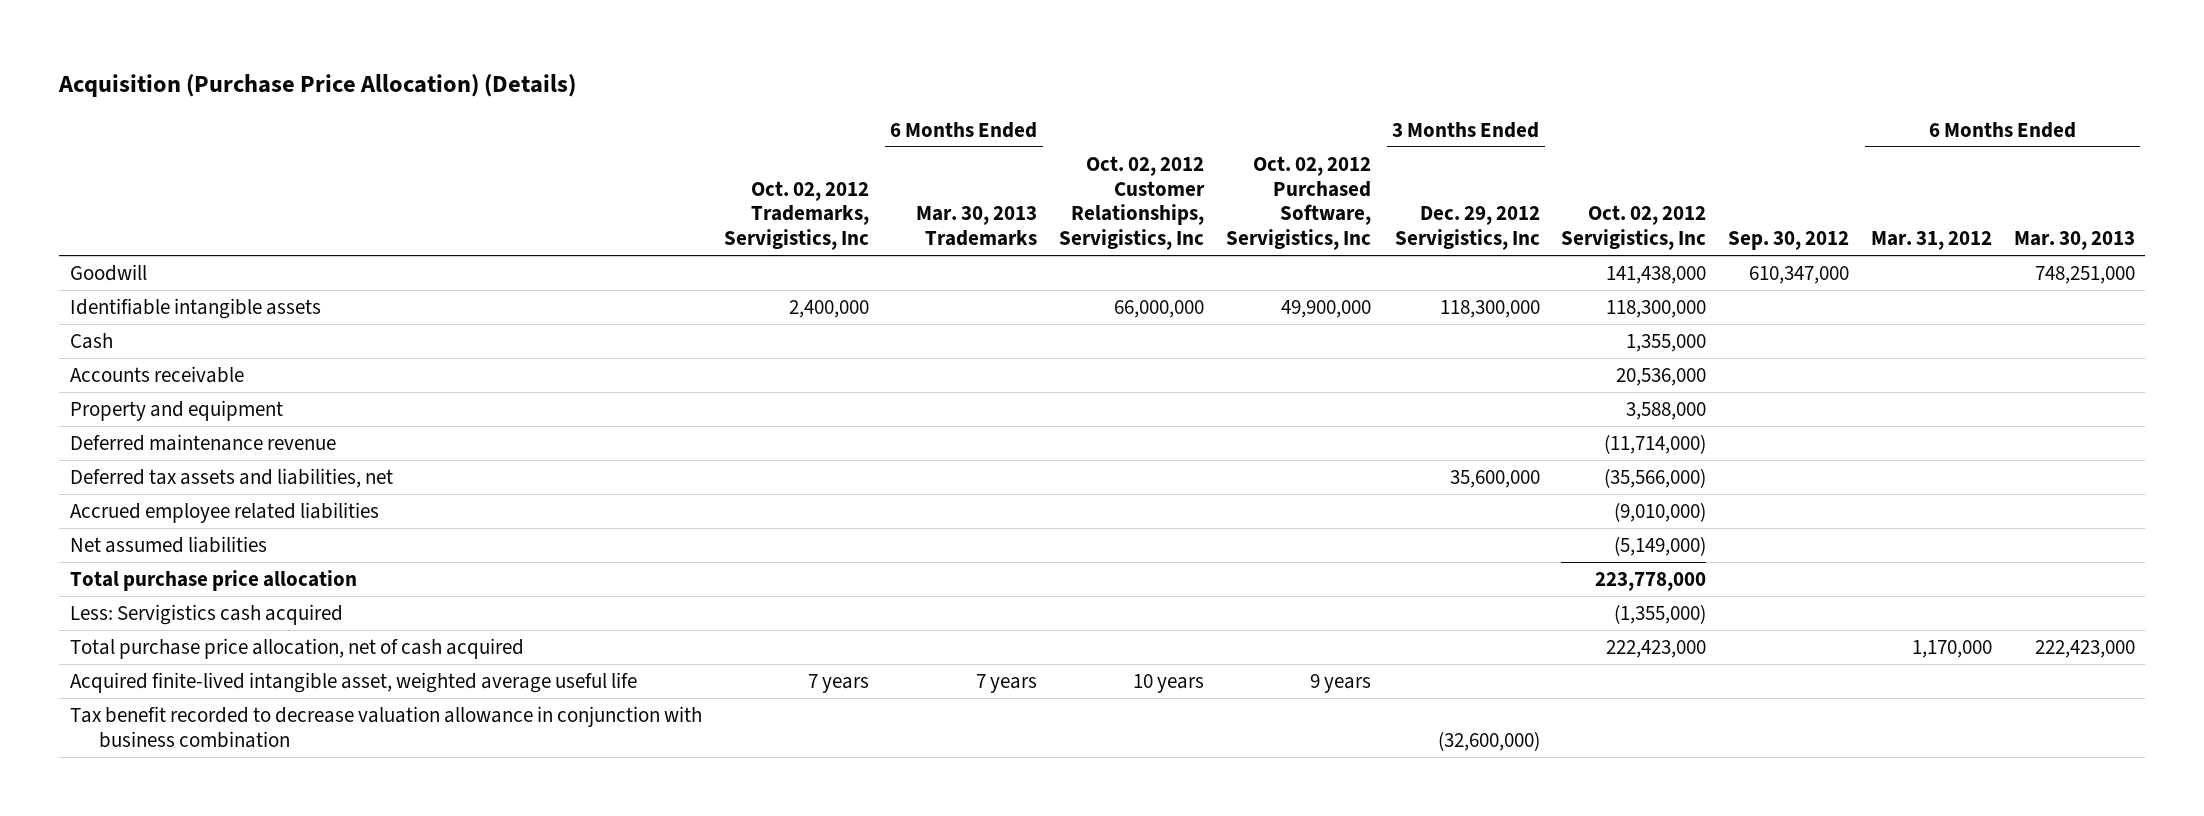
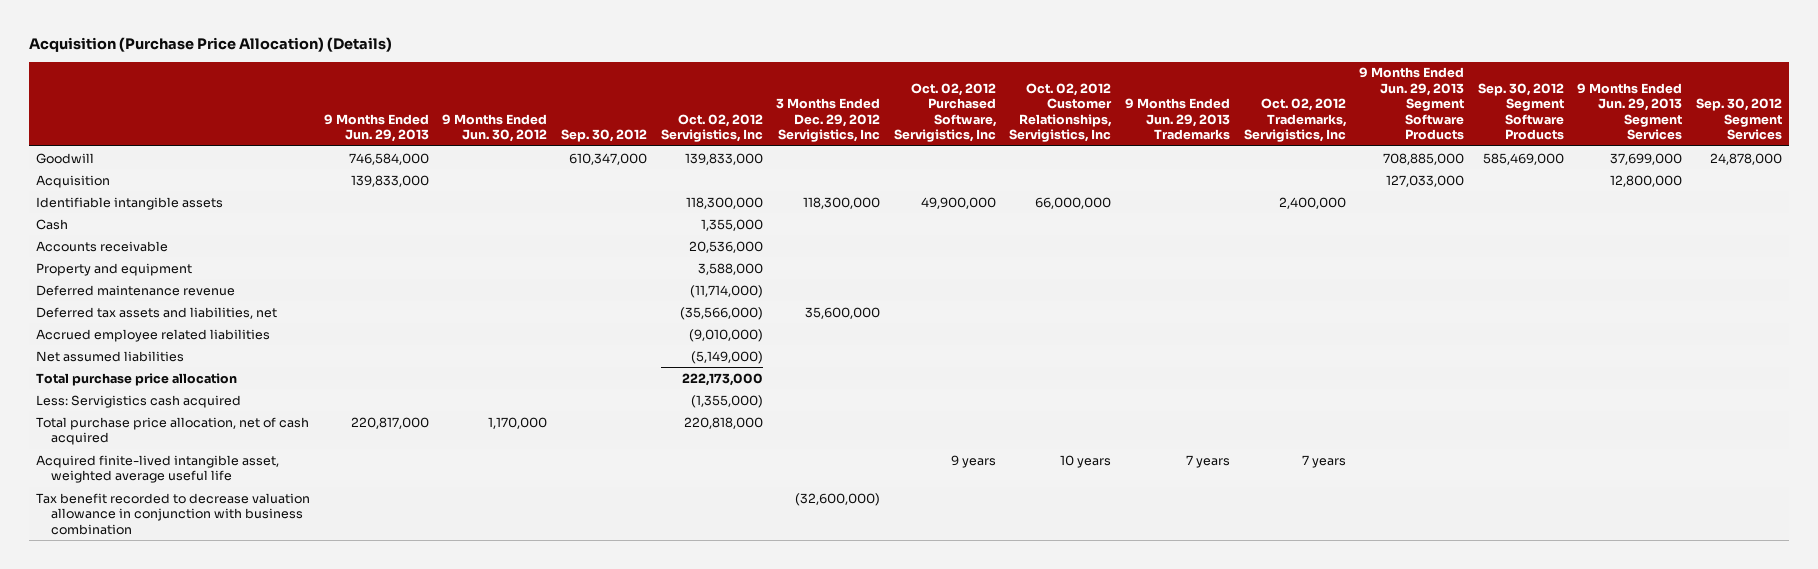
- | Oct. 02, 2012 Trademarks, Servigistics, Inc | 6 Months Ended Mar. 30, 2013 Trademarks | Oct. 02, 2012 Customer Relationships, Servigistics, Inc | Oct. 02, 2012 Purchased Software, Servigistics, Inc | 3 Months Ended Dec. 29, 2012 Servigistics, Inc | Oct. 02, 2012 Servigistics, Inc | Sep. 30, 2012 | 6 Months Ended Mar. 31, 2012 | 6 Months Ended Mar. 30, 2013
+ | 9 Months Ended Jun. 29, 2013 | 9 Months Ended Jun. 30, 2012 | Sep. 30, 2012 | Oct. 02, 2012 Servigistics, Inc | 3 Months Ended Dec. 29, 2012 Servigistics, Inc | Oct. 02, 2012 Purchased Software, Servigistics, Inc | Oct. 02, 2012 Customer Relationships, Servigistics, Inc | 9 Months Ended Jun. 29, 2013 Trademarks | Oct. 02, 2012 Trademarks, Servigistics, Inc | 9 Months Ended Jun. 29, 2013 Segment Software Products | Sep. 30, 2012 Segment Software Products | 9 Months Ended Jun. 29, 2013 Segment Services | Sep. 30, 2012 Segment Services
- Goodwill | | | | | | 141,438,000 | 610,347,000 | | 748,251,000
+ Goodwill | 746,584,000 | | 610,347,000 | 139,833,000 | | | | | | 708,885,000 | 585,469,000 | 37,699,000 | 24,878,000
+ Acquisition | 139,833,000 | | | | | | | | | 127,033,000 | | 12,800,000 |
- Total purchase price allocation | | | | | | 223,778,000 | | |
+ Total purchase price allocation | | | | 222,173,000 | | | | | | | | |
- Total purchase price allocation, net of cash acquired | | | | | | 222,423,000 | | 1,170,000 | 222,423,000
+ Total purchase price allocation, net of cash acquired | 220,817,000 | 1,170,000 | | 220,818,000 | | | | | | | | |

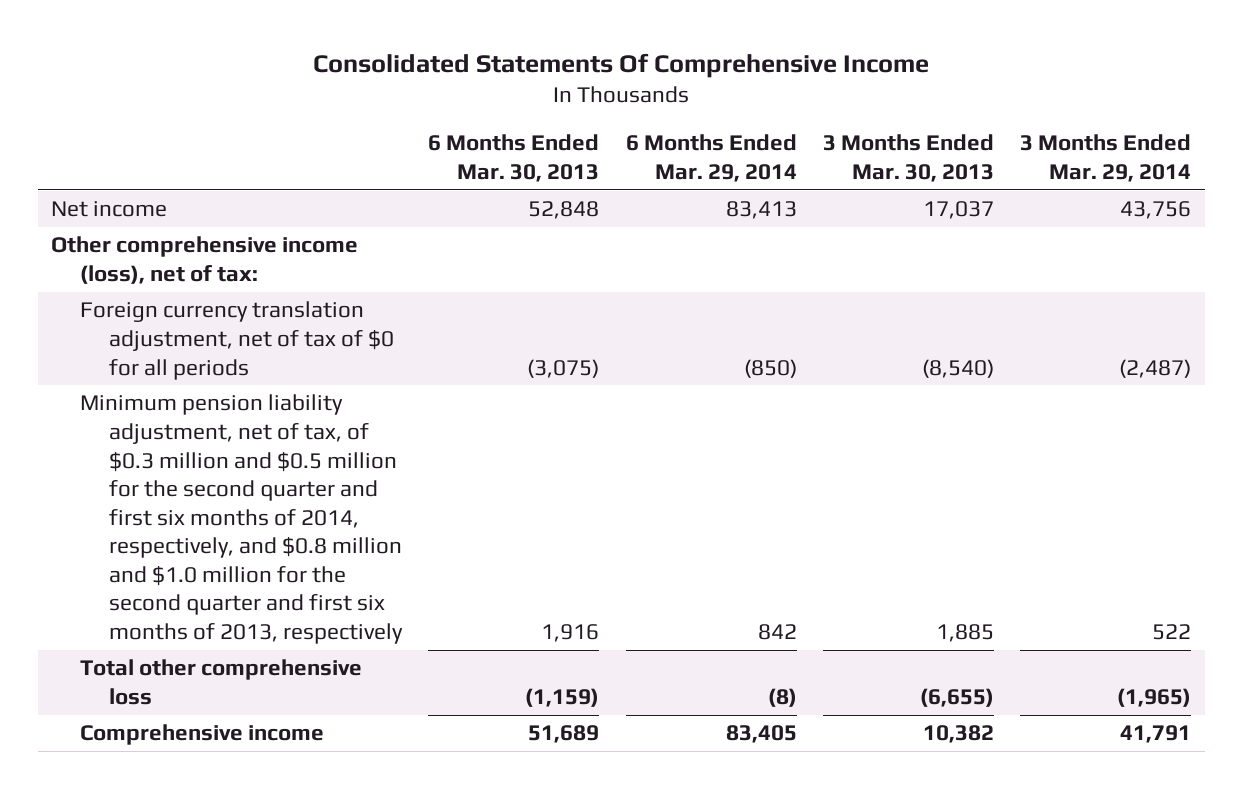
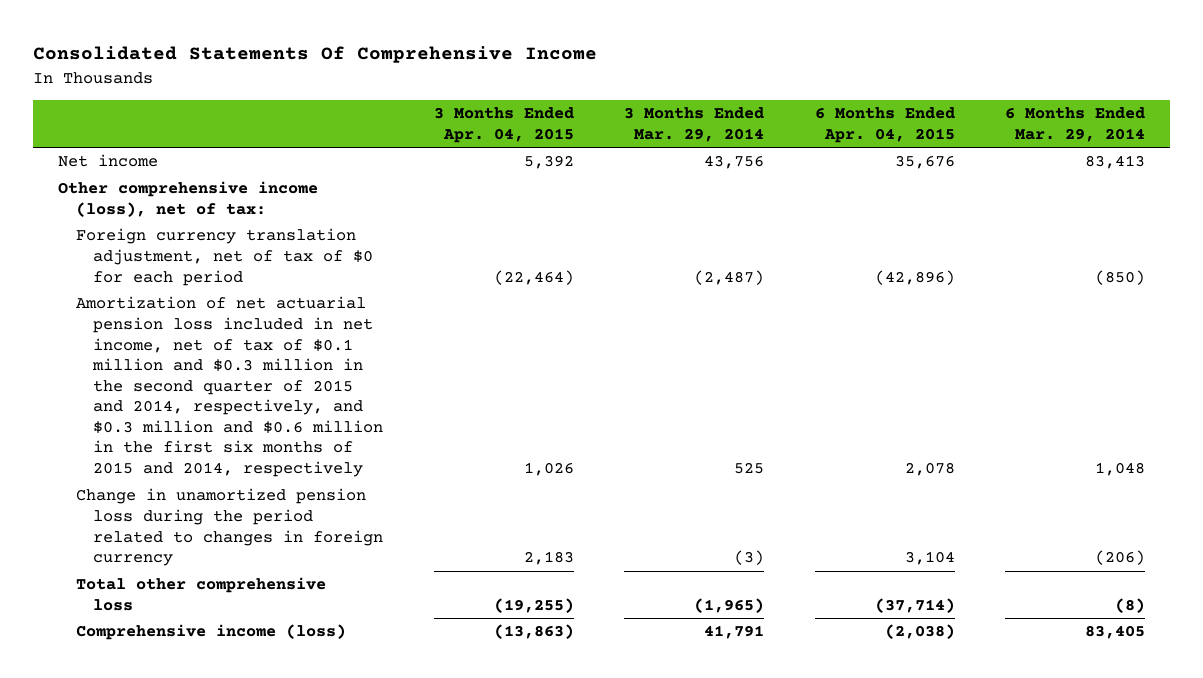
- | 6 Months Ended Mar. 30, 2013 | 6 Months Ended Mar. 29, 2014 | 3 Months Ended Mar. 30, 2013 | 3 Months Ended Mar. 29, 2014
+ | 3 Months Ended Apr. 04, 2015 | 3 Months Ended Mar. 29, 2014 | 6 Months Ended Apr. 04, 2015 | 6 Months Ended Mar. 29, 2014
- Foreign currency translation adjustment, net of tax of $0 for all periods | (3,075) | (850) | (8,540) | (2,487)
- Minimum pension liability adjustment, net of tax, of $0.3 million and $0.5 million for the second quarter and first six months of 2014, respectively, and $0.8 million and $1.0 million for the second quarter and first six months of 2013, respectively | 1,916 | 842 | 1,885 | 522
+ Foreign currency translation adjustment, net of tax of $0 for each period | (22,464) | (2,487) | (42,896) | (850)
+ Amortization of net actuarial pension loss included in net income, net of tax of $0.1 million and $0.3 million in the second quarter of 2015 and 2014, respectively, and $0.3 million and $0.6 million in the first six months of 2015 and 2014, respectively | 1,026 | 525 | 2,078 | 1,048
+ Change in unamortized pension loss during the period related to changes in foreign currency | 2,183 | (3) | 3,104 | (206)
- Comprehensive income | 51,689 | 83,405 | 10,382 | 41,791
+ Comprehensive income (loss) | (13,863) | 41,791 | (2,038) | 83,405

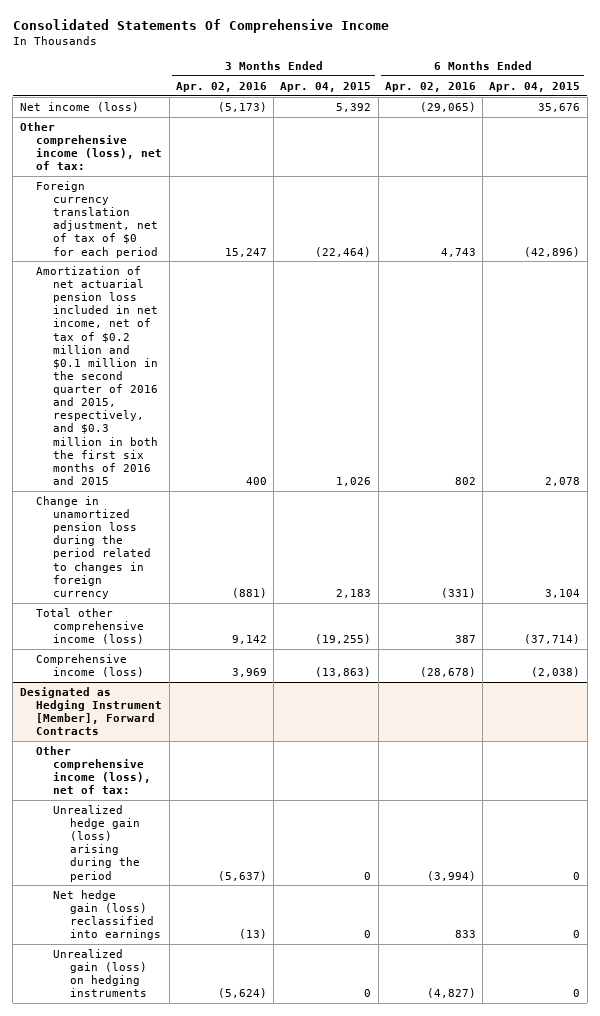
- | 3 Months Ended Apr. 04, 2015 | 3 Months Ended Mar. 29, 2014 | 6 Months Ended Apr. 04, 2015 | 6 Months Ended Mar. 29, 2014
+ | 3 Months Ended Apr. 02, 2016 | 3 Months Ended Apr. 04, 2015 | 6 Months Ended Apr. 02, 2016 | 6 Months Ended Apr. 04, 2015
- Net income | 5,392 | 43,756 | 35,676 | 83,413
+ Net income (loss) | (5,173) | 5,392 | (29,065) | 35,676
- Amortization of net actuarial pension loss included in net income, net of tax of $0.1 million and $0.3 million in the second quarter of 2015 and 2014, respectively, and $0.3 million and $0.6 million in the first six months of 2015 and 2014, respectively | 1,026 | 525 | 2,078 | 1,048
+ Amortization of net actuarial pension loss included in net income, net of tax of $0.2 million and $0.1 million in the second quarter of 2016 and 2015, respectively, and $0.3 million in both the first six months of 2016 and 2015 | 400 | 1,026 | 802 | 2,078
- Total other comprehensive loss | (19,255) | (1,965) | (37,714) | (8)
+ Total other comprehensive income (loss) | 9,142 | (19,255) | 387 | (37,714)
+ Designated as Hedging Instrument [Member], Forward Contracts
+ Other comprehensive income (loss), net of tax:
+ Unrealized hedge gain (loss) arising during the period | (5,637) | 0 | (3,994) | 0
+ Net hedge gain (loss) reclassified into earnings | (13) | 0 | 833 | 0
+ Unrealized gain (loss) on hedging instruments | (5,624) | 0 | (4,827) | 0

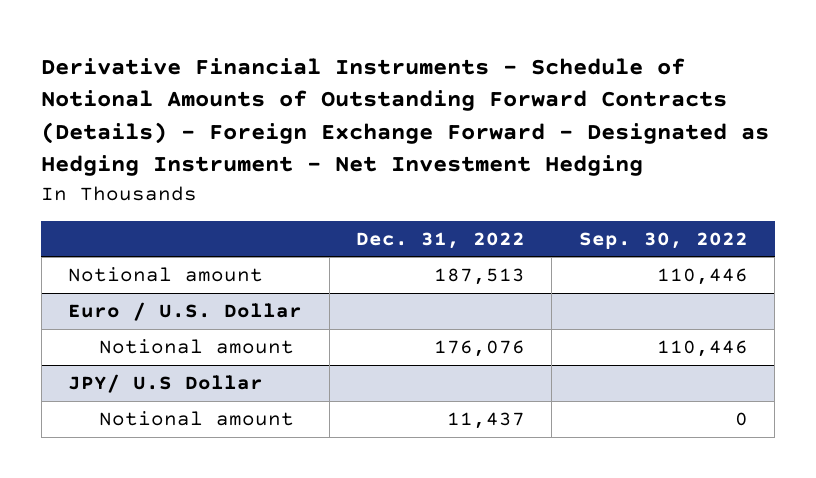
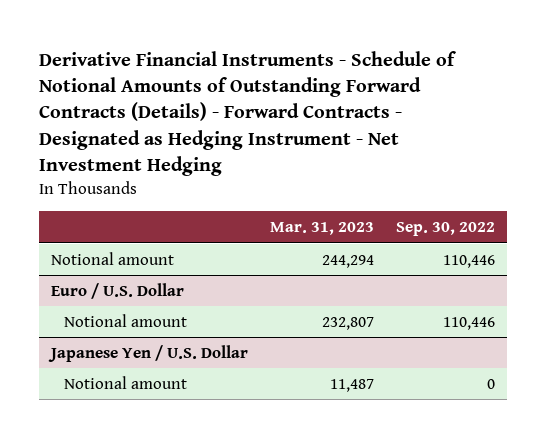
- Derivative Financial Instruments - Schedule of Notional Amounts of Outstanding Forward Contracts (Details) - Foreign Exchange Forward - Designated as Hedging Instrument - Net Investment Hedging
+ Derivative Financial Instruments - Schedule of Notional Amounts of Outstanding Forward Contracts (Details) - Forward Contracts - Designated as Hedging Instrument - Net Investment Hedging
- | Dec. 31, 2022 | Sep. 30, 2022
+ | Mar. 31, 2023 | Sep. 30, 2022
- JPY/ U.S Dollar
+ Japanese Yen / U.S. Dollar

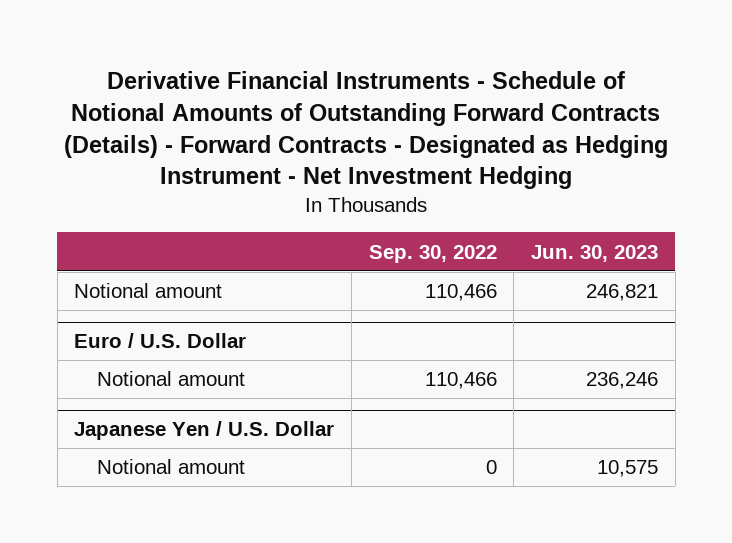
- | Mar. 31, 2023 | Sep. 30, 2022
+ | Sep. 30, 2022 | Jun. 30, 2023
- Notional amount | 244,294 | 110,446
+ Notional amount | 110,466 | 246,821
@ Euro / U.S. Dollar
- Notional amount | 232,807 | 110,446
+ Notional amount | 110,466 | 236,246

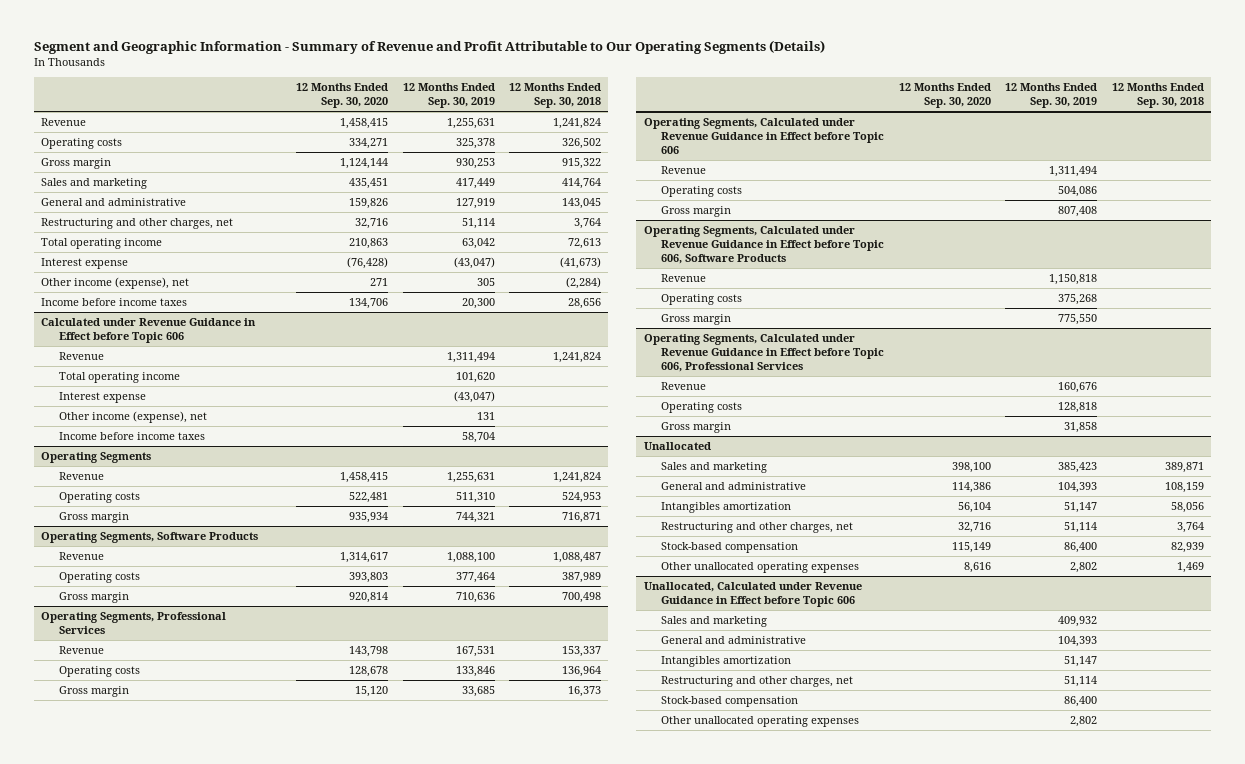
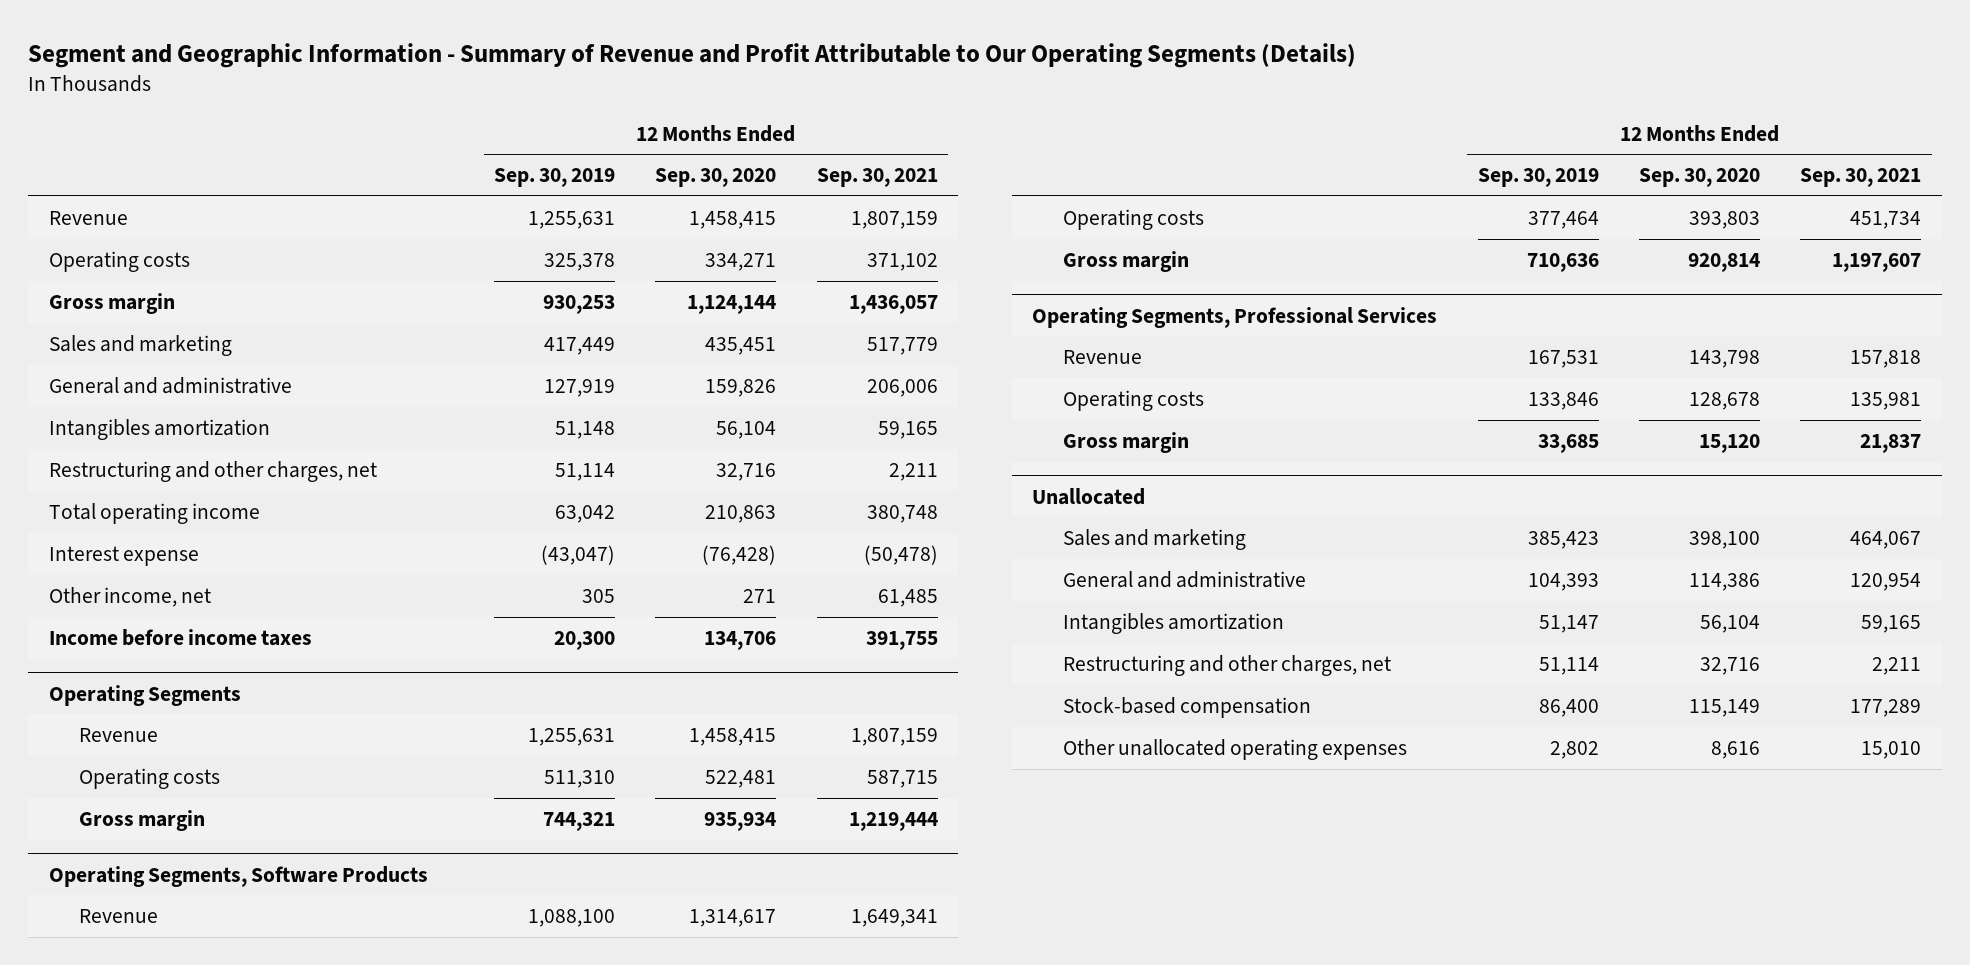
- | 12 Months Ended Sep. 30, 2020 | 12 Months Ended Sep. 30, 2019 | 12 Months Ended Sep. 30, 2018
+ | 12 Months Ended Sep. 30, 2019 | 12 Months Ended Sep. 30, 2020 | 12 Months Ended Sep. 30, 2021
+ Intangibles amortization | 51,148 | 56,104 | 59,165
- Other income (expense), net | 271 | 305 | (2,284)
+ Other income, net | 305 | 271 | 61,485
- Calculated under Revenue Guidance in Effect before Topic 606
- Revenue | | 1,311,494 | 1,241,824
- Total operating income | | 101,620 |
- Interest expense | | (43,047) |
- Other income (expense), net | | 131 |
- Income before income taxes | | 58,704 |
- Operating Segments, Calculated under Revenue Guidance in Effect before Topic 606
- Revenue | | 1,311,494 |
- Operating costs | | 504,086 |
- Gross margin | | 807,408 |
- Operating Segments, Calculated under Revenue Guidance in Effect before Topic 606, Software Products
- Revenue | | 1,150,818 |
- Operating costs | | 375,268 |
- Gross margin | | 775,550 |
- Operating Segments, Calculated under Revenue Guidance in Effect before Topic 606, Professional Services
- Revenue | | 160,676 |
- Operating costs | | 128,818 |
- Gross margin | | 31,858 |
- Unallocated, Calculated under Revenue Guidance in Effect before Topic 606
- Sales and marketing | | 409,932 |
- General and administrative | | 104,393 |
- Intangibles amortization | | 51,147 |
- Restructuring and other charges, net | | 51,114 |
- Stock-based compensation | | 86,400 |
- Other unallocated operating expenses | | 2,802 |

